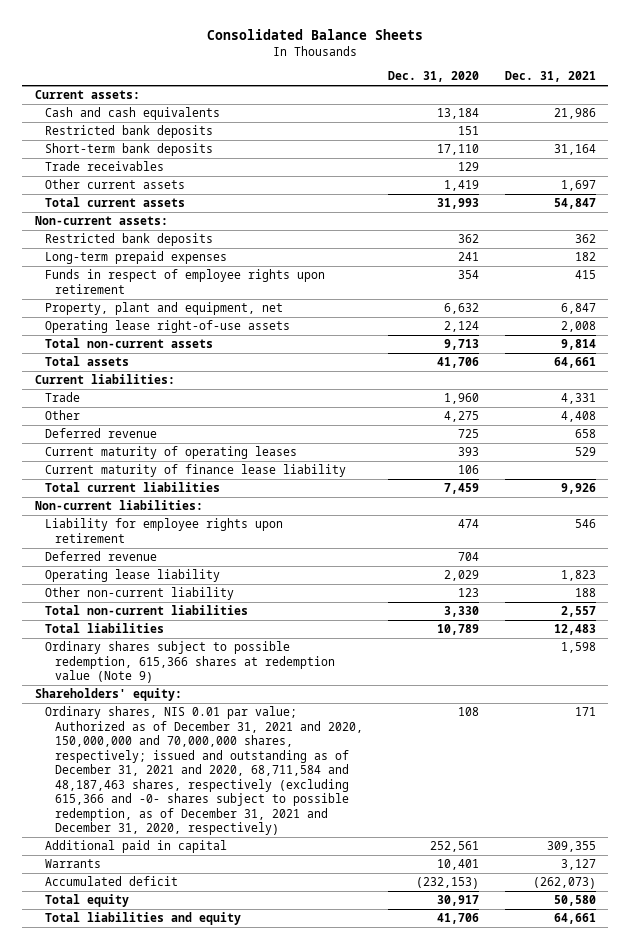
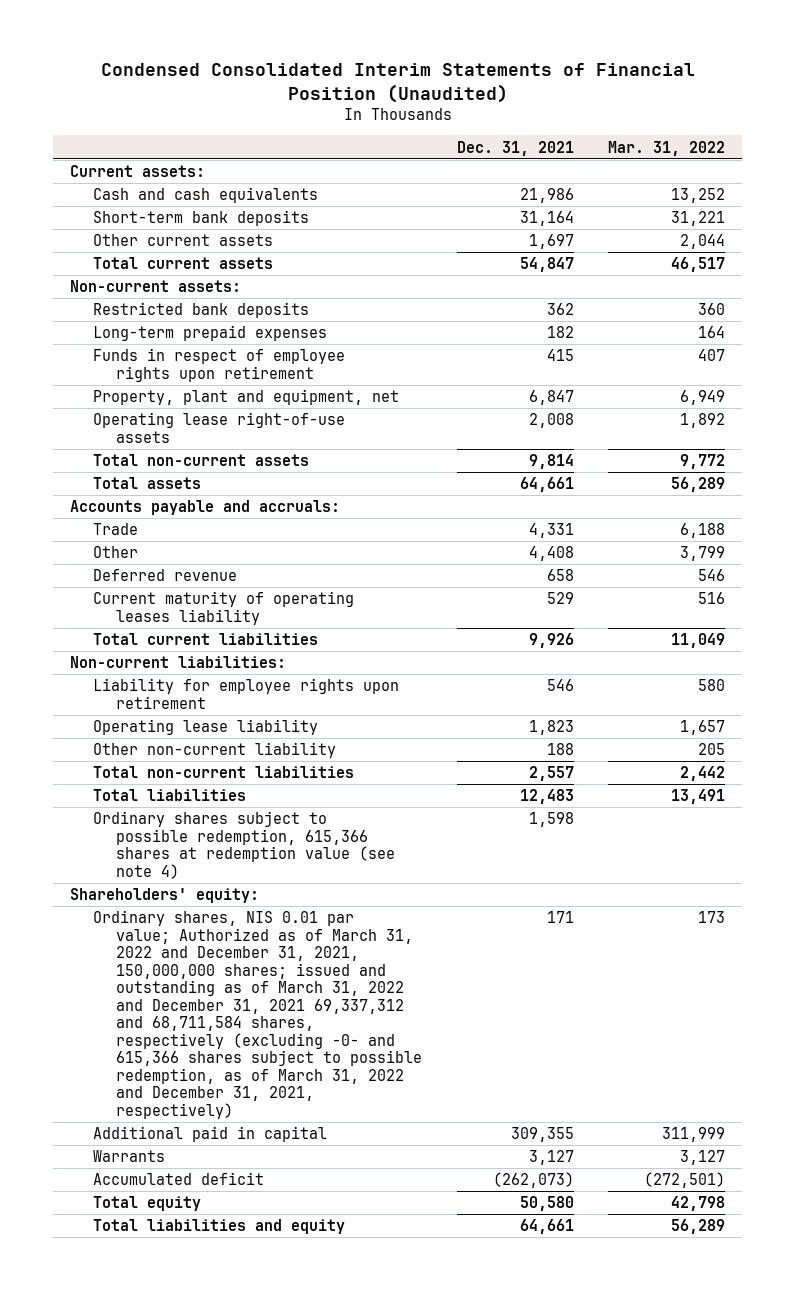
- Consolidated Balance Sheets
+ Condensed Consolidated Interim Statements of Financial Position (Unaudited)
- | Dec. 31, 2020 | Dec. 31, 2021
+ | Dec. 31, 2021 | Mar. 31, 2022
- Restricted bank deposits | 151 |
- Trade receivables | 129 |
- Current liabilities:
+ Accounts payable and accruals:
- Current maturity of operating leases | 393 | 529
- Current maturity of finance lease liability | 106 |
+ Current maturity of operating leases liability | 529 | 516
- Deferred revenue | 704 |
- Ordinary shares subject to possible redemption, 615,366 shares at redemption value (Note 9) | | 1,598
+ Ordinary shares subject to possible redemption, 615,366 shares at redemption value (see note 4) | 1,598 |
- Ordinary shares, NIS 0.01 par value; Authorized as of December 31, 2021 and 2020, 150,000,000 and 70,000,000 shares, respectively; issued and outstanding as of December 31, 2021 and 2020, 68,711,584 and 48,187,463 shares, respectively (excluding 615,366 and -0- shares subject to possible redemption, as of December 31, 2021 and December 31, 2020, respectively) | 108 | 171
+ Ordinary shares, NIS 0.01 par value; Authorized as of March 31, 2022 and December 31, 2021, 150,000,000 shares; issued and outstanding as of March 31, 2022 and December 31, 2021 69,337,312 and 68,711,584 shares, respectively (excluding -0- and 615,366 shares subject to possible redemption, as of March 31, 2022 and December 31, 2021, respectively) | 171 | 173

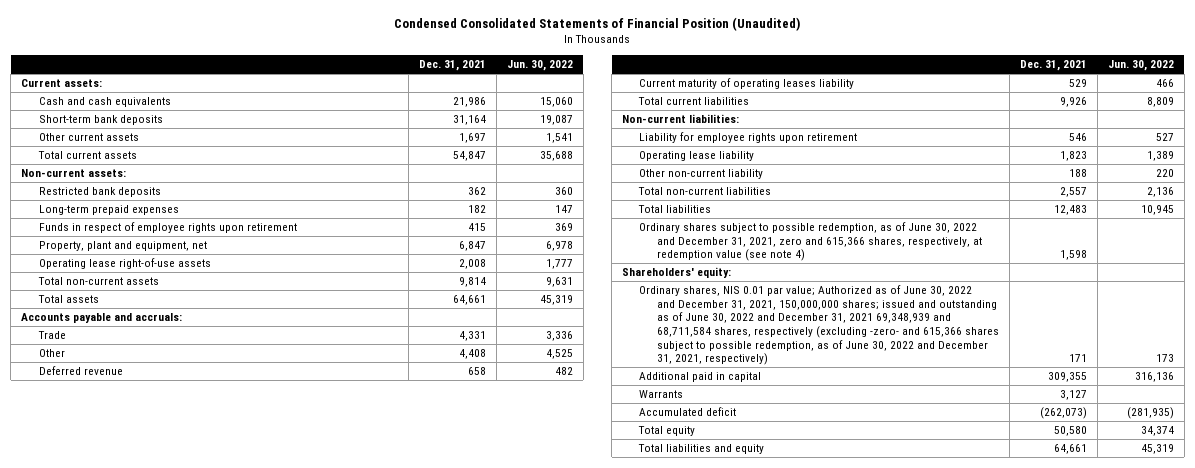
- Condensed Consolidated Interim Statements of Financial Position (Unaudited)
+ Condensed Consolidated Statements of Financial Position (Unaudited)
- | Dec. 31, 2021 | Mar. 31, 2022
+ | Dec. 31, 2021 | Jun. 30, 2022
- Ordinary shares subject to possible redemption, 615,366 shares at redemption value (see note 4) | 1,598 |
+ Ordinary shares subject to possible redemption, as of June 30, 2022 and December 31, 2021, zero and 615,366 shares, respectively, at redemption value (see note 4) | 1,598 |
- Ordinary shares, NIS 0.01 par value; Authorized as of March 31, 2022 and December 31, 2021, 150,000,000 shares; issued and outstanding as of March 31, 2022 and December 31, 2021 69,337,312 and 68,711,584 shares, respectively (excluding -0- and 615,366 shares subject to possible redemption, as of March 31, 2022 and December 31, 2021, respectively) | 171 | 173
+ Ordinary shares, NIS 0.01 par value; Authorized as of June 30, 2022 and December 31, 2021, 150,000,000 shares; issued and outstanding as of June 30, 2022 and December 31, 2021 69,348,939 and 68,711,584 shares, respectively (excluding -zero- and 615,366 shares subject to possible redemption, as of June 30, 2022 and December 31, 2021, respectively) | 171 | 173

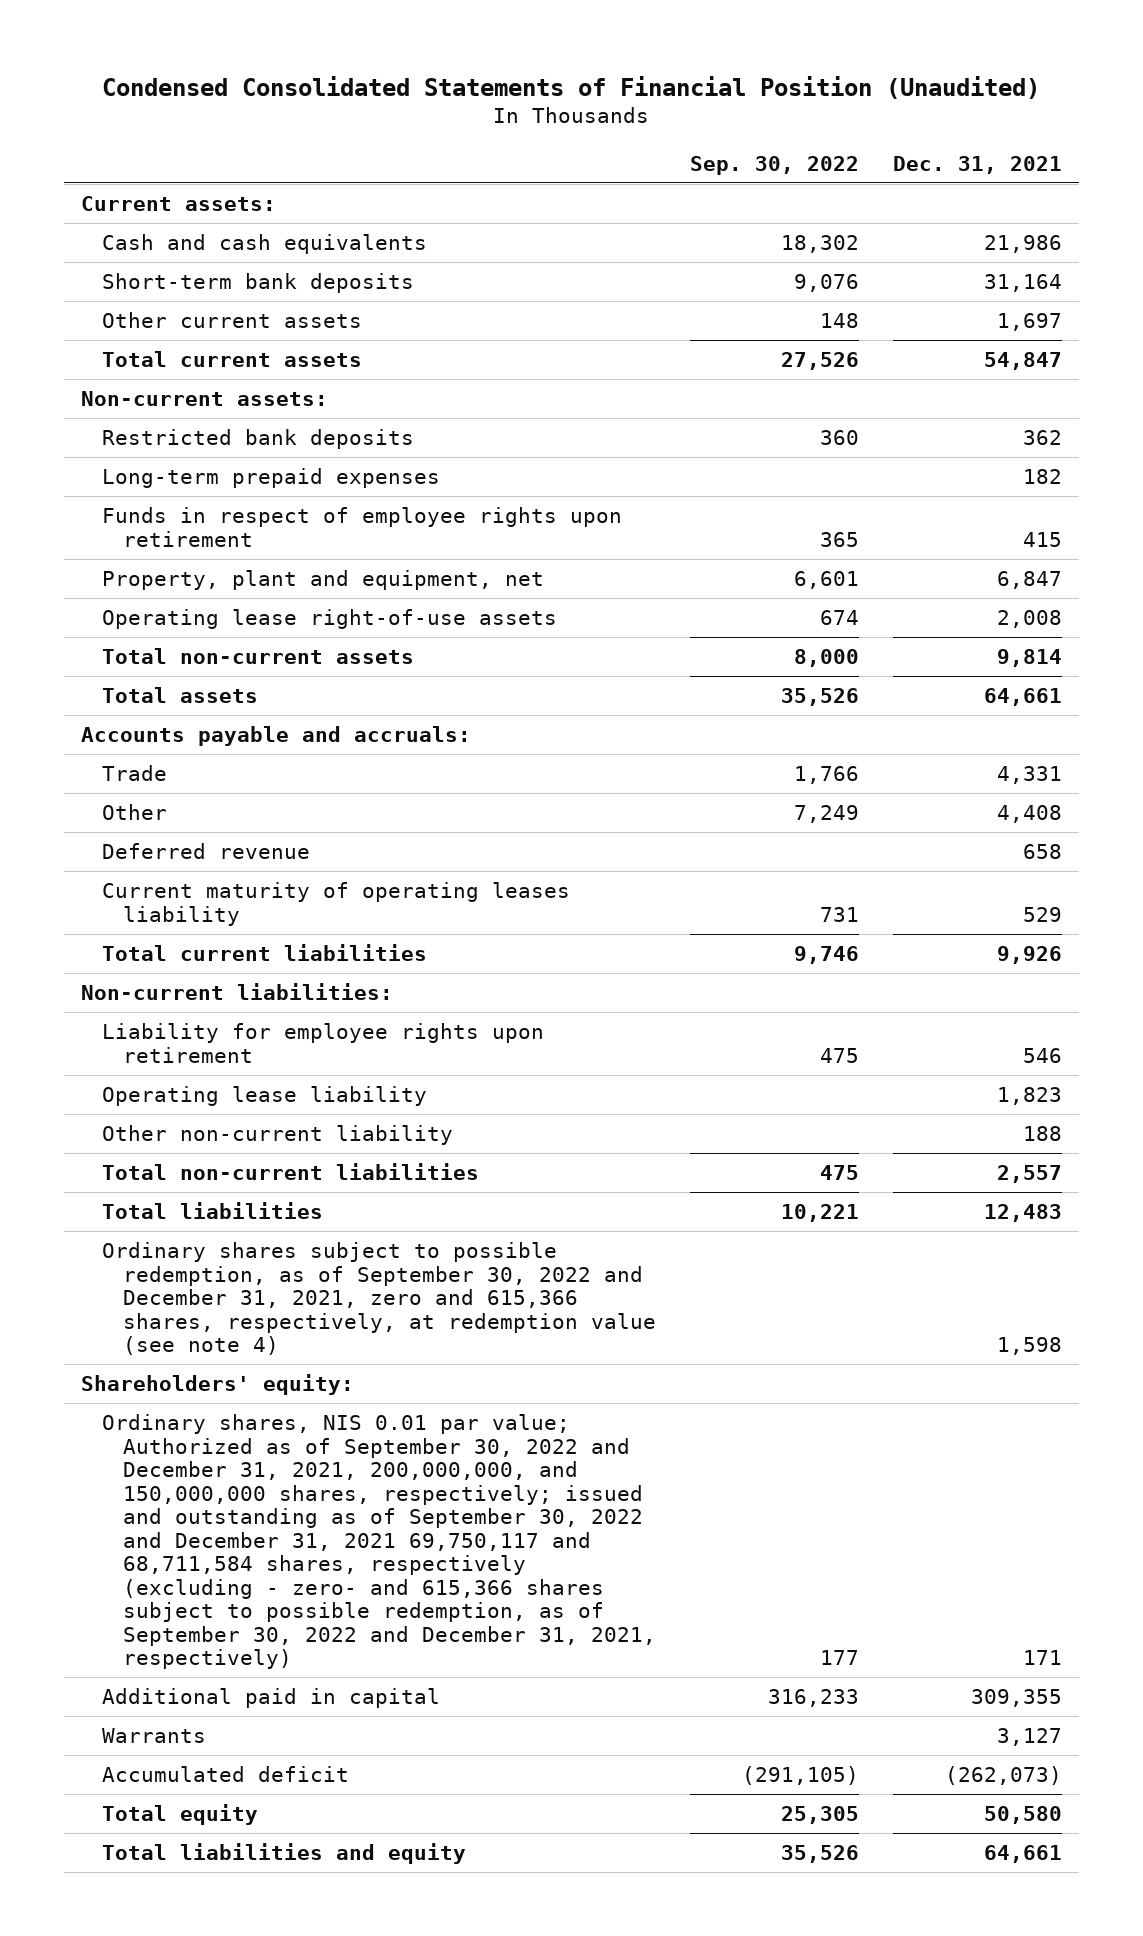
- | Dec. 31, 2021 | Jun. 30, 2022
+ | Sep. 30, 2022 | Dec. 31, 2021
- Ordinary shares subject to possible redemption, as of June 30, 2022 and December 31, 2021, zero and 615,366 shares, respectively, at redemption value (see note 4) | 1,598 |
+ Ordinary shares subject to possible redemption, as of September 30, 2022 and December 31, 2021, zero and 615,366 shares, respectively, at redemption value (see note 4) | | 1,598
- Ordinary shares, NIS 0.01 par value; Authorized as of June 30, 2022 and December 31, 2021, 150,000,000 shares; issued and outstanding as of June 30, 2022 and December 31, 2021 69,348,939 and 68,711,584 shares, respectively (excluding -zero- and 615,366 shares subject to possible redemption, as of June 30, 2022 and December 31, 2021, respectively) | 171 | 173
+ Ordinary shares, NIS 0.01 par value; Authorized as of September 30, 2022 and December 31, 2021, 200,000,000, and 150,000,000 shares, respectively; issued and outstanding as of September 30, 2022 and December 31, 2021 69,750,117 and 68,711,584 shares, respectively (excluding - zero- and 615,366 shares subject to possible redemption, as of September 30, 2022 and December 31, 2021, respectively) | 177 | 171

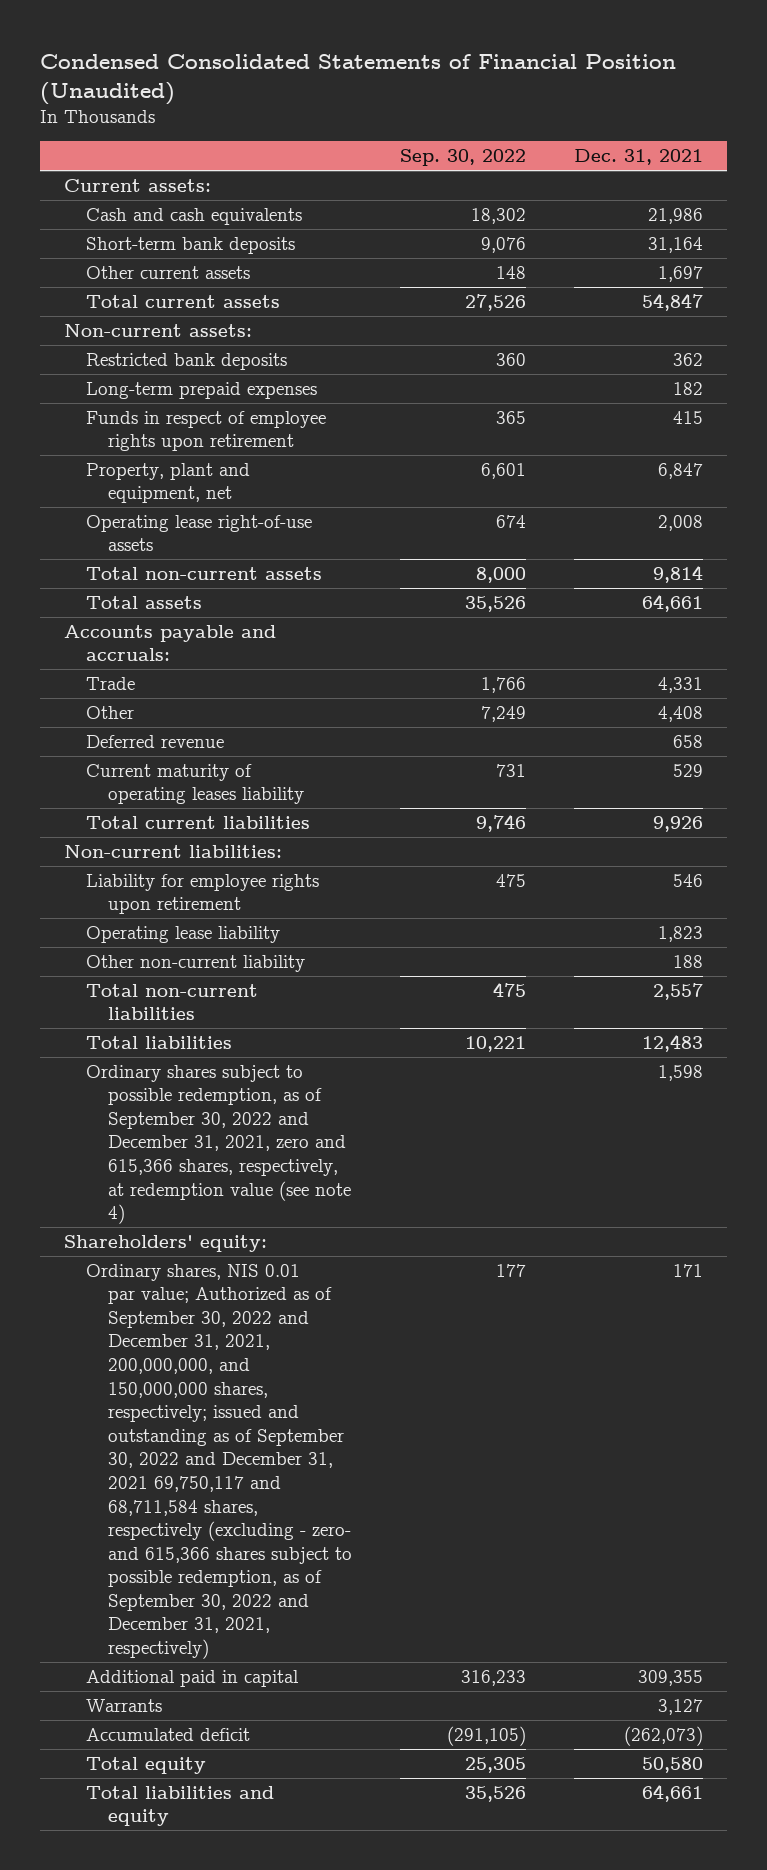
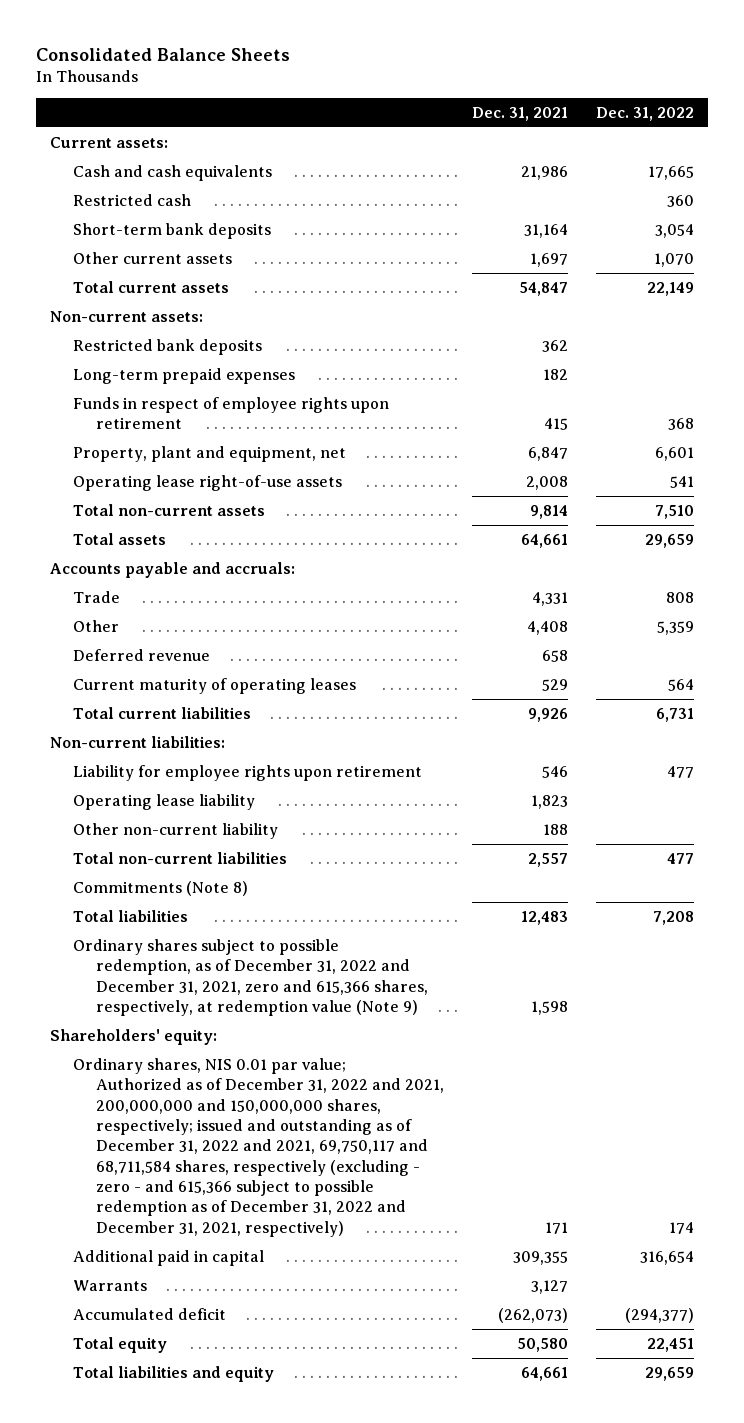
- Condensed Consolidated Statements of Financial Position (Unaudited)
+ Consolidated Balance Sheets
- | Sep. 30, 2022 | Dec. 31, 2021
+ | Dec. 31, 2021 | Dec. 31, 2022
+ Restricted cash | | 360
- Current maturity of operating leases liability | 731 | 529
+ Current maturity of operating leases | 529 | 564
+ Commitments (Note 8)
- Ordinary shares subject to possible redemption, as of September 30, 2022 and December 31, 2021, zero and 615,366 shares, respectively, at redemption value (see note 4) | | 1,598
+ Ordinary shares subject to possible redemption, as of December 31, 2022 and December 31, 2021, zero and 615,366 shares, respectively, at redemption value (Note 9) | 1,598 |
- Ordinary shares, NIS 0.01 par value; Authorized as of September 30, 2022 and December 31, 2021, 200,000,000, and 150,000,000 shares, respectively; issued and outstanding as of September 30, 2022 and December 31, 2021 69,750,117 and 68,711,584 shares, respectively (excluding - zero- and 615,366 shares subject to possible redemption, as of September 30, 2022 and December 31, 2021, respectively) | 177 | 171
+ Ordinary shares, NIS 0.01 par value; Authorized as of December 31, 2022 and 2021, 200,000,000 and 150,000,000 shares, respectively; issued and outstanding as of December 31, 2022 and 2021, 69,750,117 and 68,711,584 shares, respectively (excluding - zero - and 615,366 subject to possible redemption as of December 31, 2022 and December 31, 2021, respectively) | 171 | 174

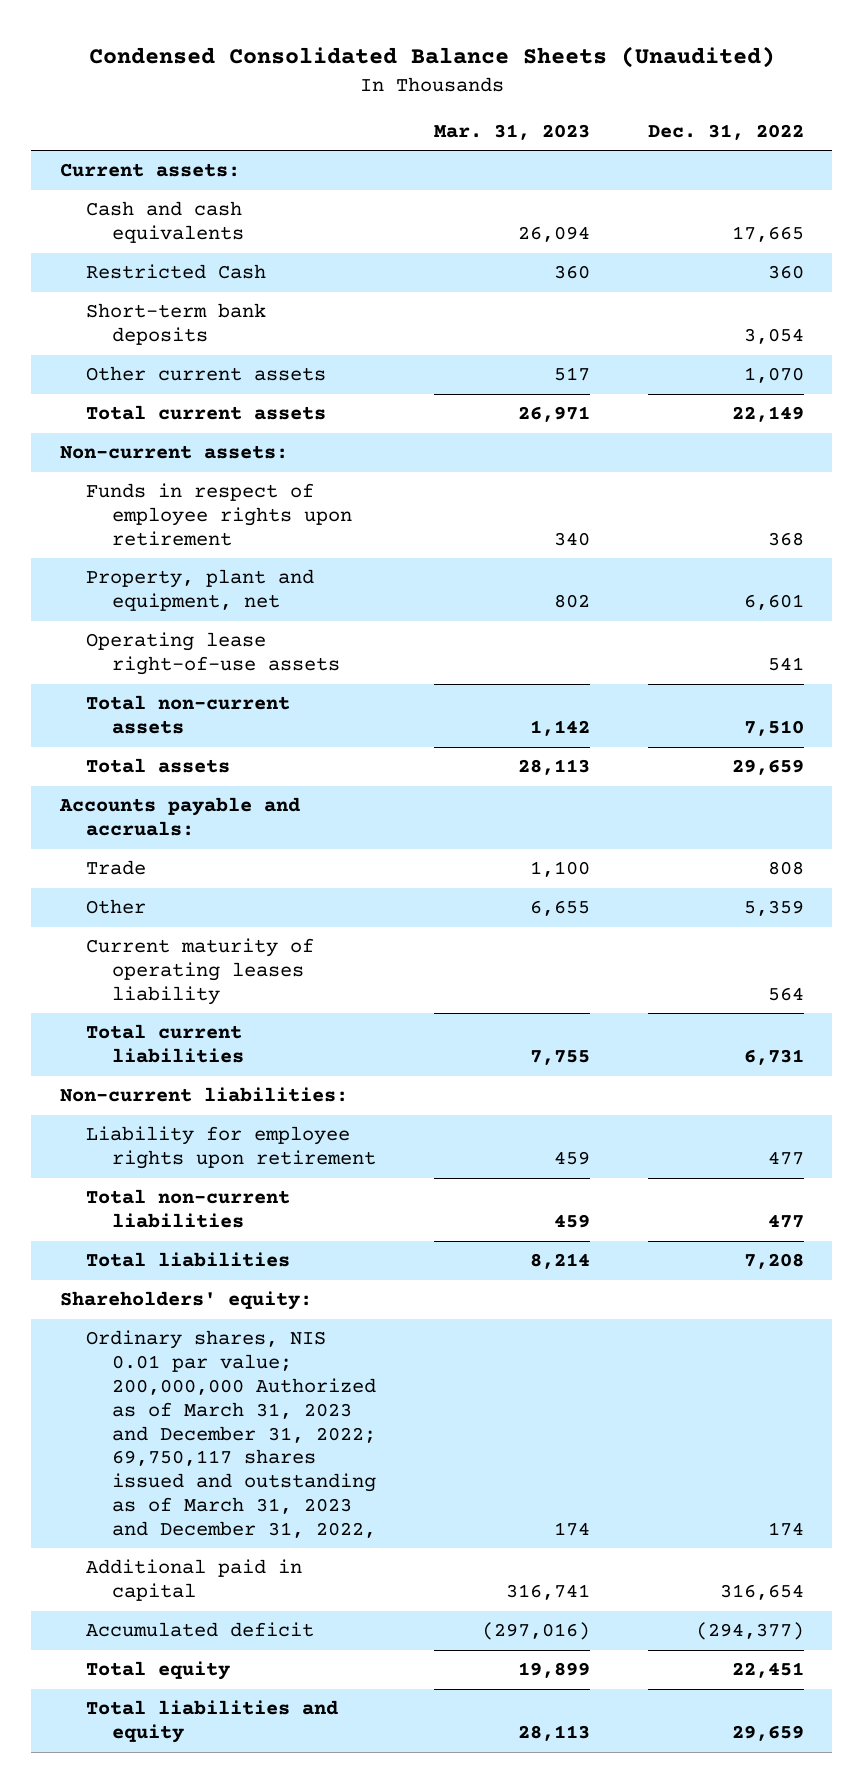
- Consolidated Balance Sheets
+ Condensed Consolidated Balance Sheets (Unaudited)
- | Dec. 31, 2021 | Dec. 31, 2022
+ | Mar. 31, 2023 | Dec. 31, 2022
- Restricted cash | | 360
+ Restricted Cash | 360 | 360
- Restricted bank deposits | 362 |
- Long-term prepaid expenses | 182 |
- Deferred revenue | 658 |
- Current maturity of operating leases | 529 | 564
+ Current maturity of operating leases liability | | 564
- Operating lease liability | 1,823 |
- Other non-current liability | 188 |
- Commitments (Note 8)
- Ordinary shares subject to possible redemption, as of December 31, 2022 and December 31, 2021, zero and 615,366 shares, respectively, at redemption value (Note 9) | 1,598 |
- Ordinary shares, NIS 0.01 par value; Authorized as of December 31, 2022 and 2021, 200,000,000 and 150,000,000 shares, respectively; issued and outstanding as of December 31, 2022 and 2021, 69,750,117 and 68,711,584 shares, respectively (excluding - zero - and 615,366 subject to possible redemption as of December 31, 2022 and December 31, 2021, respectively) | 171 | 174
+ Ordinary shares, NIS 0.01 par value; 200,000,000 Authorized as of March 31, 2023 and December 31, 2022; 69,750,117 shares issued and outstanding as of March 31, 2023 and December 31, 2022, | 174 | 174
- Warrants | 3,127 |

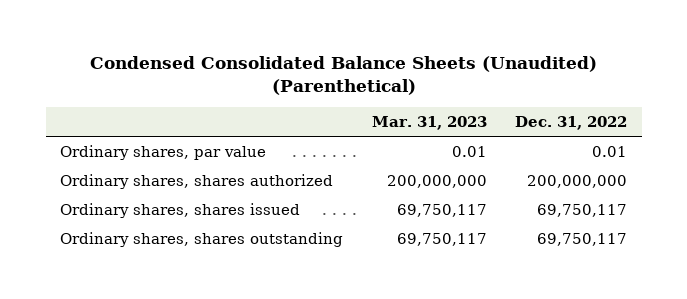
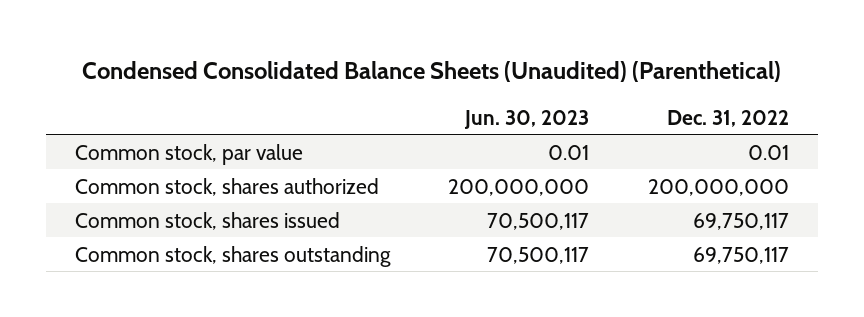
- | Mar. 31, 2023 | Dec. 31, 2022
+ | Jun. 30, 2023 | Dec. 31, 2022
- Ordinary shares, par value | 0.01 | 0.01
- Ordinary shares, shares authorized | 200,000,000 | 200,000,000
- Ordinary shares, shares issued | 69,750,117 | 69,750,117
- Ordinary shares, shares outstanding | 69,750,117 | 69,750,117
+ Common stock, par value | 0.01 | 0.01
+ Common stock, shares authorized | 200,000,000 | 200,000,000
+ Common stock, shares issued | 70,500,117 | 69,750,117
+ Common stock, shares outstanding | 70,500,117 | 69,750,117

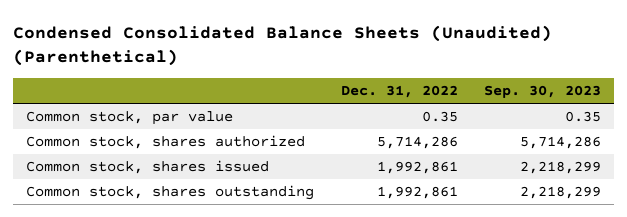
- | Jun. 30, 2023 | Dec. 31, 2022
+ | Dec. 31, 2022 | Sep. 30, 2023
- Common stock, par value | 0.01 | 0.01
- Common stock, shares authorized | 200,000,000 | 200,000,000
- Common stock, shares issued | 70,500,117 | 69,750,117
- Common stock, shares outstanding | 70,500,117 | 69,750,117
+ Common stock, par value | 0.35 | 0.35
+ Common stock, shares authorized | 5,714,286 | 5,714,286
+ Common stock, shares issued | 1,992,861 | 2,218,299
+ Common stock, shares outstanding | 1,992,861 | 2,218,299

